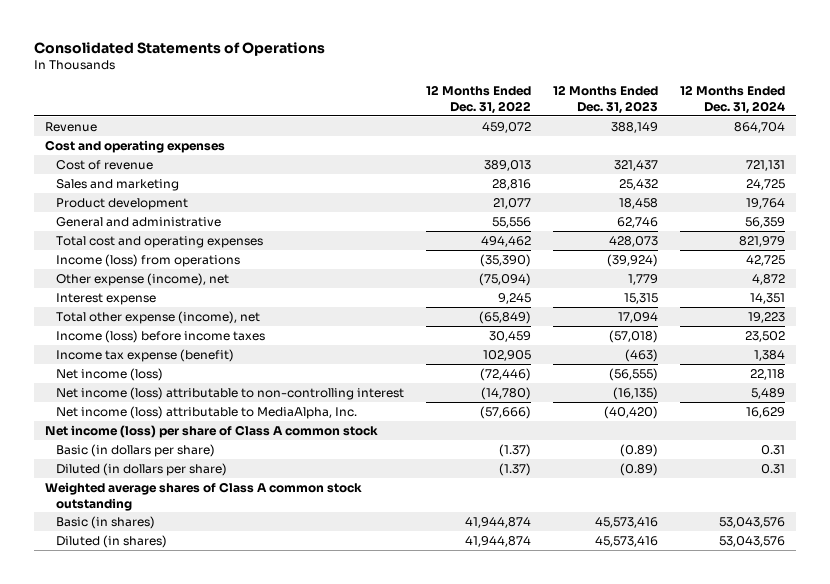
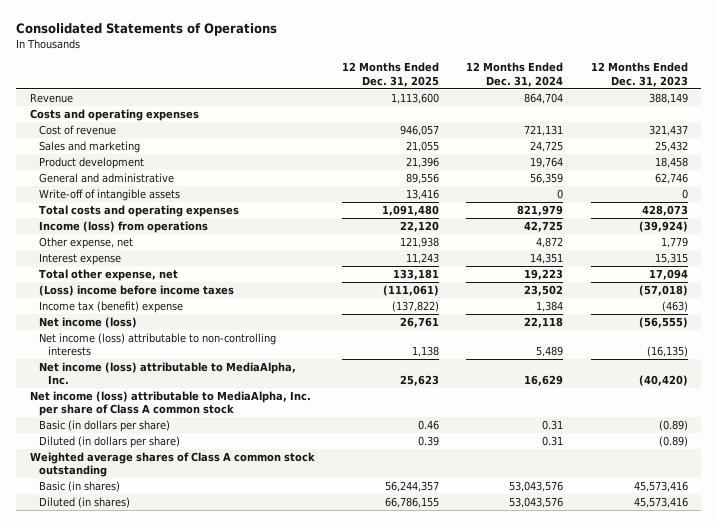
- | 12 Months Ended Dec. 31, 2022 | 12 Months Ended Dec. 31, 2023 | 12 Months Ended Dec. 31, 2024
+ | 12 Months Ended Dec. 31, 2025 | 12 Months Ended Dec. 31, 2024 | 12 Months Ended Dec. 31, 2023
- Cost and operating expenses
+ Costs and operating expenses
- Total cost and operating expenses | 494,462 | 428,073 | 821,979
+ Write-off of intangible assets | 13,416 | 0 | 0
+ Total costs and operating expenses | 1,091,480 | 821,979 | 428,073
- Other expense (income), net | (75,094) | 1,779 | 4,872
+ Other expense, net | 121,938 | 4,872 | 1,779
- Total other expense (income), net | (65,849) | 17,094 | 19,223
- Income (loss) before income taxes | 30,459 | (57,018) | 23,502
- Income tax expense (benefit) | 102,905 | (463) | 1,384
+ Total other expense, net | 133,181 | 19,223 | 17,094
+ (Loss) income before income taxes | (111,061) | 23,502 | (57,018)
+ Income tax (benefit) expense | (137,822) | 1,384 | (463)
- Net income (loss) attributable to non-controlling interest | (14,780) | (16,135) | 5,489
+ Net income (loss) attributable to non-controlling interests | 1,138 | 5,489 | (16,135)
- Net income (loss) per share of Class A common stock
+ Net income (loss) attributable to MediaAlpha, Inc. per share of Class A common stock

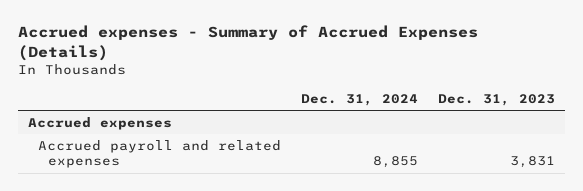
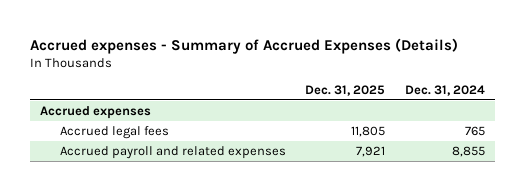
- | Dec. 31, 2024 | Dec. 31, 2023
+ | Dec. 31, 2025 | Dec. 31, 2024
+ Accrued legal fees | 11,805 | 765

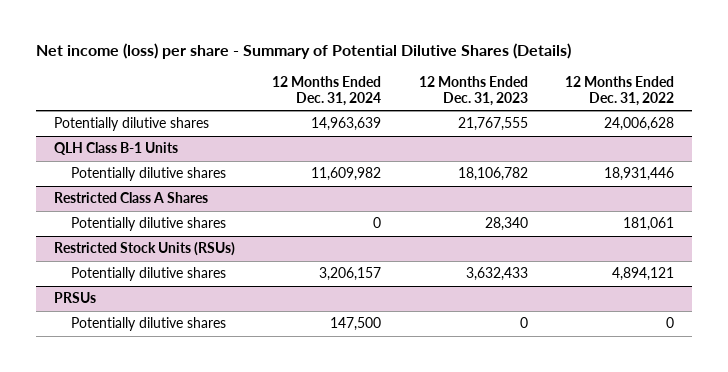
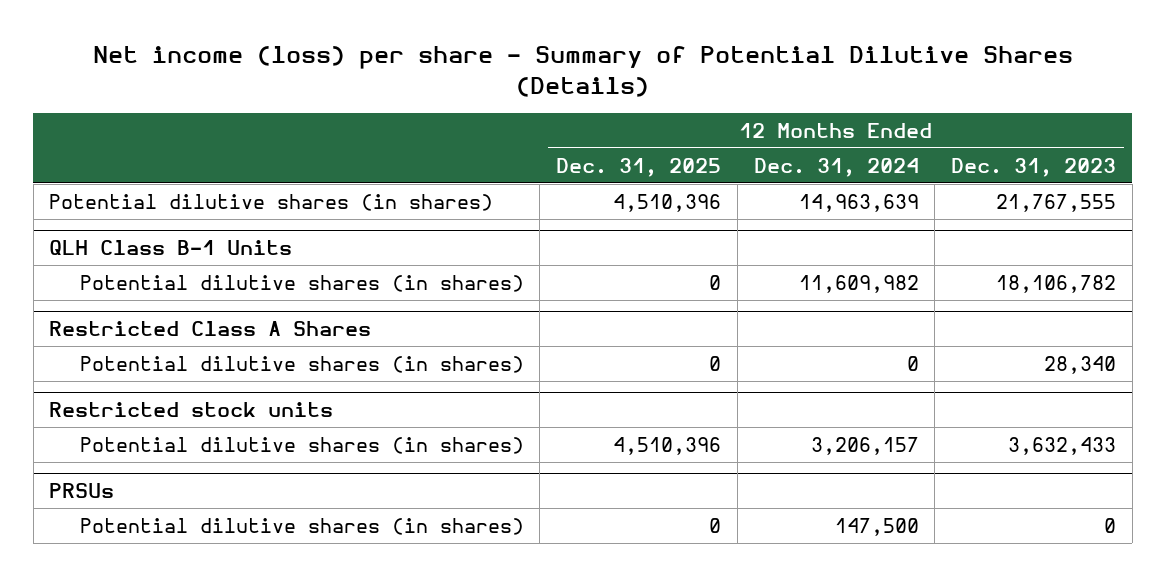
- | 12 Months Ended Dec. 31, 2024 | 12 Months Ended Dec. 31, 2023 | 12 Months Ended Dec. 31, 2022
+ | 12 Months Ended Dec. 31, 2025 | 12 Months Ended Dec. 31, 2024 | 12 Months Ended Dec. 31, 2023
- Potentially dilutive shares | 14,963,639 | 21,767,555 | 24,006,628
+ Potential dilutive shares (in shares) | 4,510,396 | 14,963,639 | 21,767,555
@ QLH Class B-1 Units
- Potentially dilutive shares | 11,609,982 | 18,106,782 | 18,931,446
+ Potential dilutive shares (in shares) | 0 | 11,609,982 | 18,106,782
@ Restricted Class A Shares
- Potentially dilutive shares | 0 | 28,340 | 181,061
- Restricted Stock Units (RSUs)
- Potentially dilutive shares | 3,206,157 | 3,632,433 | 4,894,121
@ Restricted Class A Shares
+ Potential dilutive shares (in shares) | 0 | 0 | 28,340
+ Restricted stock units
+ Potential dilutive shares (in shares) | 4,510,396 | 3,206,157 | 3,632,433
@ PRSUs
- Potentially dilutive shares | 147,500 | 0 | 0
+ Potential dilutive shares (in shares) | 0 | 147,500 | 0

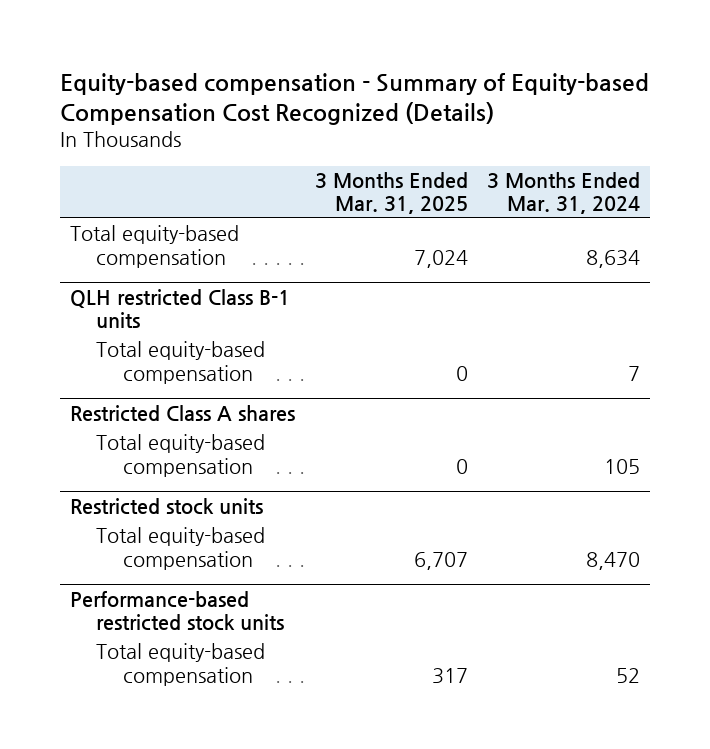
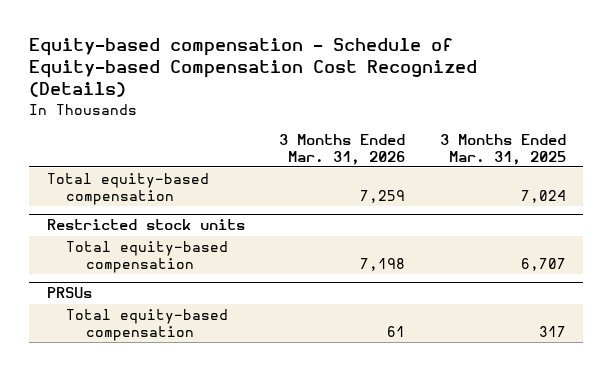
- Equity-based compensation - Summary of Equity-based Compensation Cost Recognized (Details)
+ Equity-based compensation - Schedule of Equity-based Compensation Cost Recognized (Details)
- | 3 Months Ended Mar. 31, 2025 | 3 Months Ended Mar. 31, 2024
+ | 3 Months Ended Mar. 31, 2026 | 3 Months Ended Mar. 31, 2025
- QLH restricted Class B-1 units
- Total equity-based compensation | 0 | 7
- Restricted Class A shares
- Total equity-based compensation | 0 | 105
- Performance-based restricted stock units
+ PRSUs

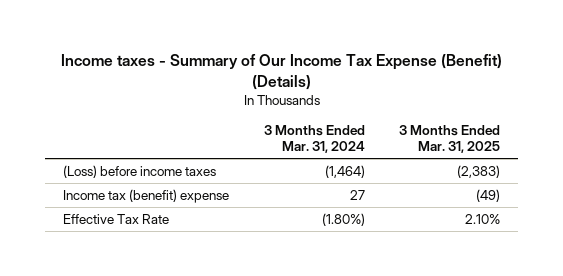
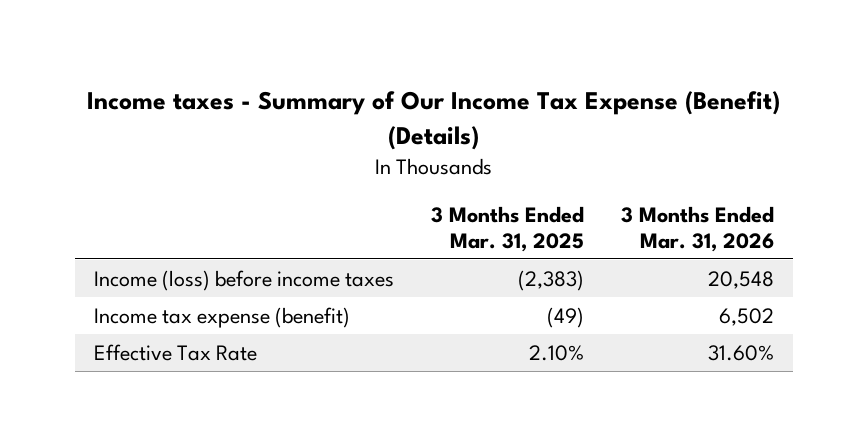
- | 3 Months Ended Mar. 31, 2024 | 3 Months Ended Mar. 31, 2025
+ | 3 Months Ended Mar. 31, 2025 | 3 Months Ended Mar. 31, 2026
- (Loss) before income taxes | (1,464) | (2,383)
- Income tax (benefit) expense | 27 | (49)
+ Income (loss) before income taxes | (2,383) | 20,548
+ Income tax expense (benefit) | (49) | 6,502

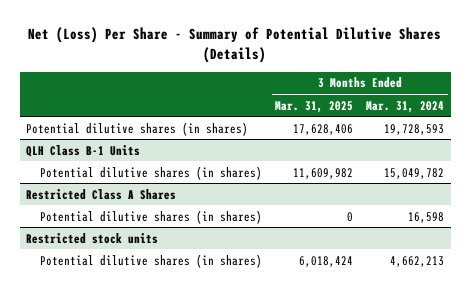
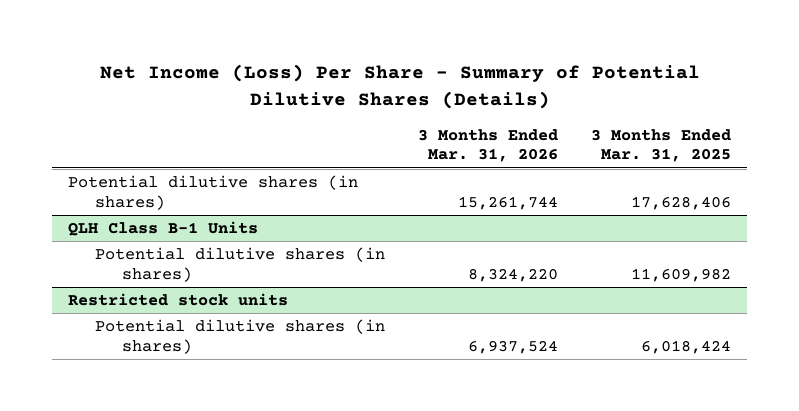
- Net (Loss) Per Share - Summary of Potential Dilutive Shares (Details)
+ Net Income (Loss) Per Share - Summary of Potential Dilutive Shares (Details)
- | 3 Months Ended Mar. 31, 2025 | 3 Months Ended Mar. 31, 2024
+ | 3 Months Ended Mar. 31, 2026 | 3 Months Ended Mar. 31, 2025
- Restricted Class A Shares
- Potential dilutive shares (in shares) | 0 | 16,598

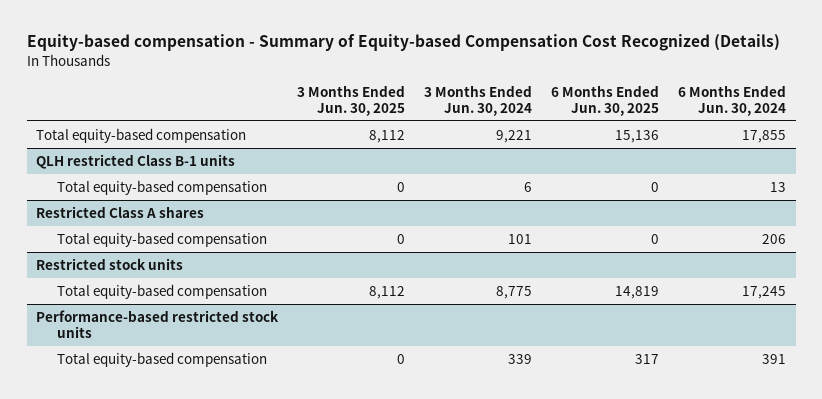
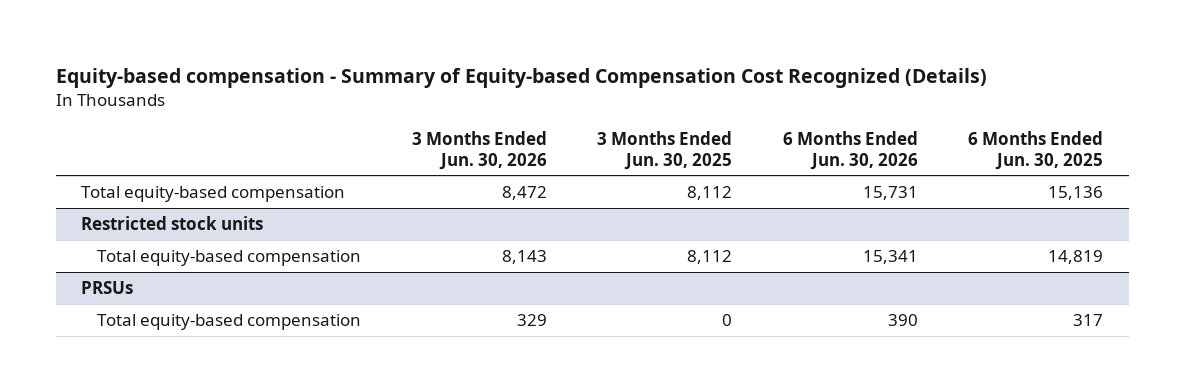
- | 3 Months Ended Jun. 30, 2025 | 3 Months Ended Jun. 30, 2024 | 6 Months Ended Jun. 30, 2025 | 6 Months Ended Jun. 30, 2024
+ | 3 Months Ended Jun. 30, 2026 | 3 Months Ended Jun. 30, 2025 | 6 Months Ended Jun. 30, 2026 | 6 Months Ended Jun. 30, 2025
- QLH restricted Class B-1 units
- Total equity-based compensation | 0 | 6 | 0 | 13
- Restricted Class A shares
- Total equity-based compensation | 0 | 101 | 0 | 206
- Performance-based restricted stock units
+ PRSUs

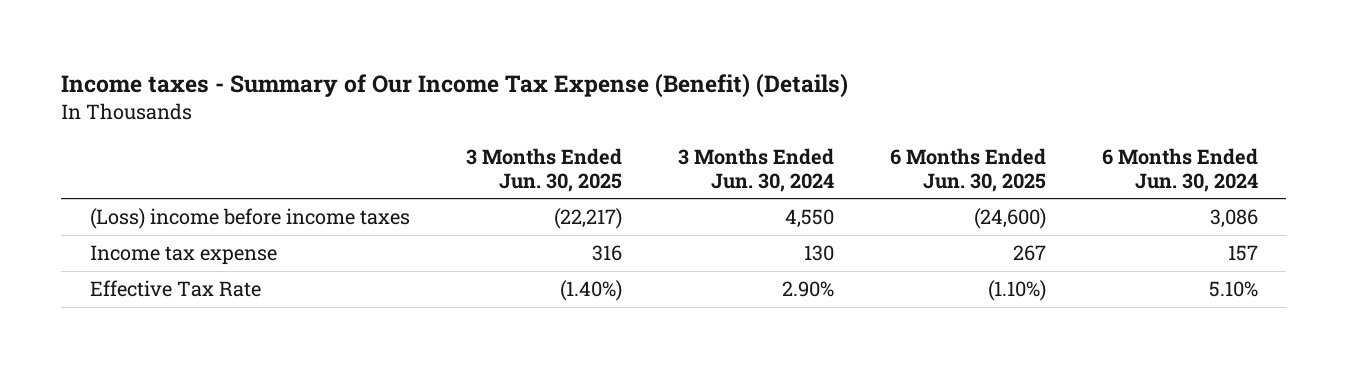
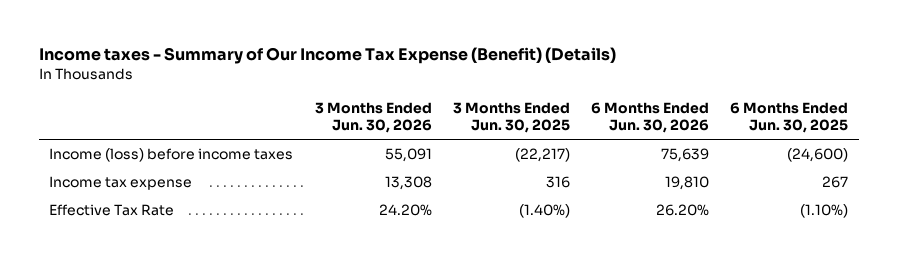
- | 3 Months Ended Jun. 30, 2025 | 3 Months Ended Jun. 30, 2024 | 6 Months Ended Jun. 30, 2025 | 6 Months Ended Jun. 30, 2024
+ | 3 Months Ended Jun. 30, 2026 | 3 Months Ended Jun. 30, 2025 | 6 Months Ended Jun. 30, 2026 | 6 Months Ended Jun. 30, 2025
- (Loss) income before income taxes | (22,217) | 4,550 | (24,600) | 3,086
+ Income (loss) before income taxes | 55,091 | (22,217) | 75,639 | (24,600)

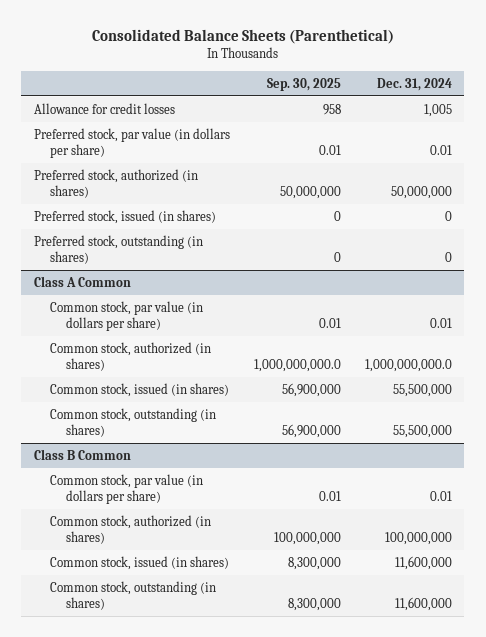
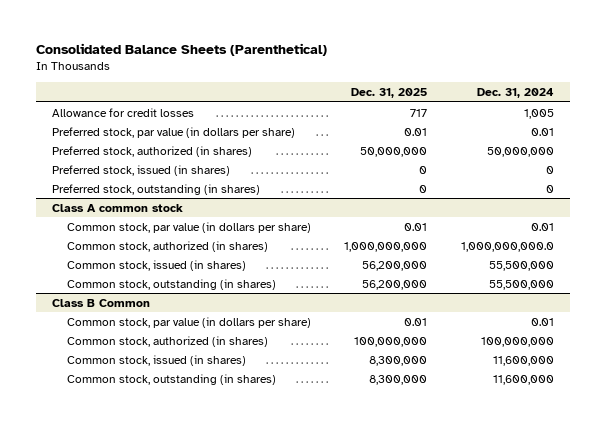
- | Sep. 30, 2025 | Dec. 31, 2024
+ | Dec. 31, 2025 | Dec. 31, 2024
- Class A Common
+ Class A common stock

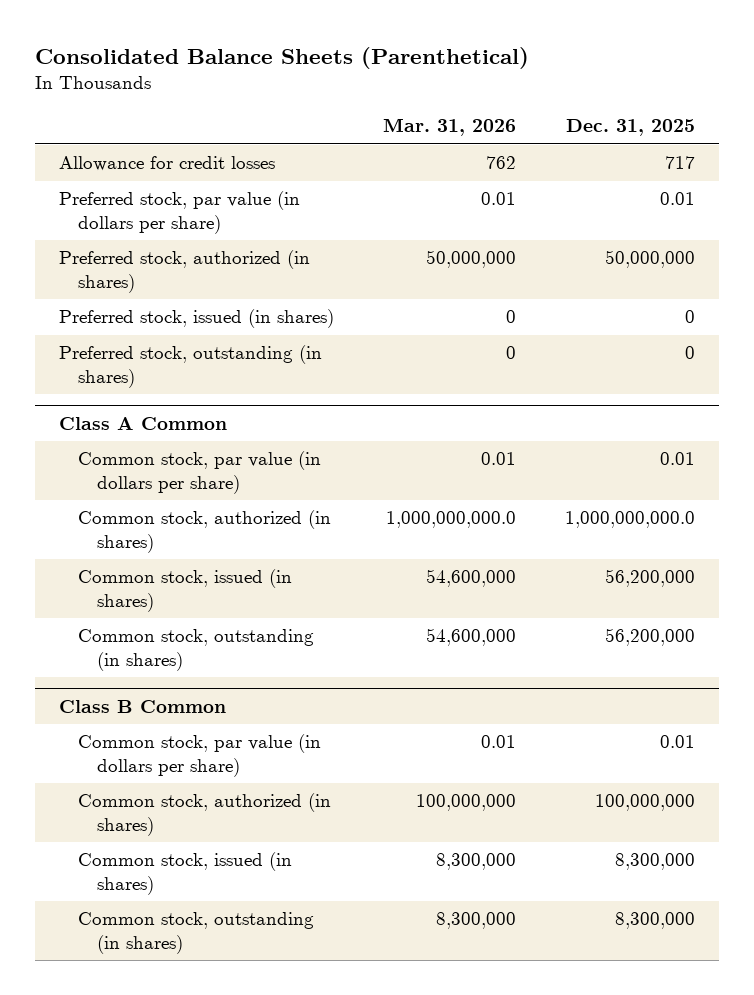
- | Dec. 31, 2025 | Dec. 31, 2024
+ | Mar. 31, 2026 | Dec. 31, 2025
- Class A common stock
+ Class A Common
- Common stock, authorized (in shares) | 1,000,000,000 | 1,000,000,000.0
+ Common stock, authorized (in shares) | 1,000,000,000.0 | 1,000,000,000.0

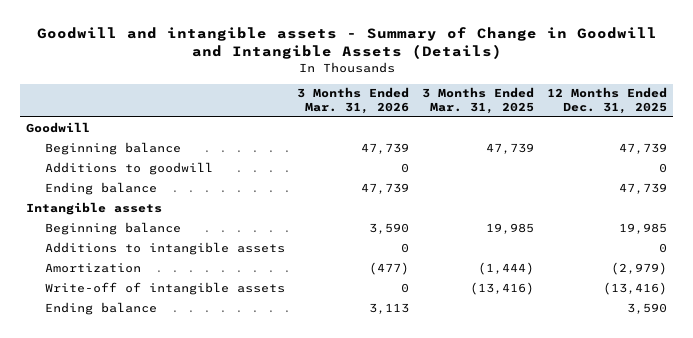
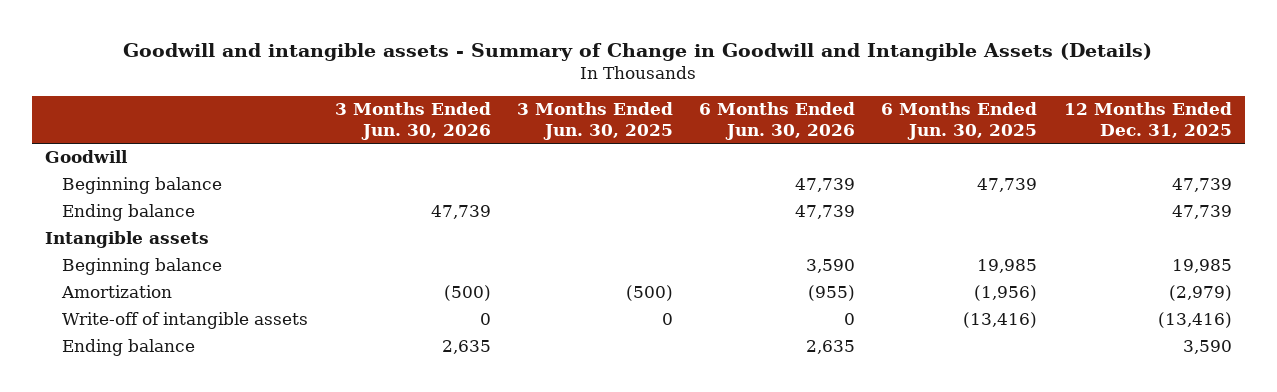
- | 3 Months Ended Mar. 31, 2026 | 3 Months Ended Mar. 31, 2025 | 12 Months Ended Dec. 31, 2025
+ | 3 Months Ended Jun. 30, 2026 | 3 Months Ended Jun. 30, 2025 | 6 Months Ended Jun. 30, 2026 | 6 Months Ended Jun. 30, 2025 | 12 Months Ended Dec. 31, 2025
- Additions to goodwill | 0 | | 0
- Additions to intangible assets | 0 | | 0

